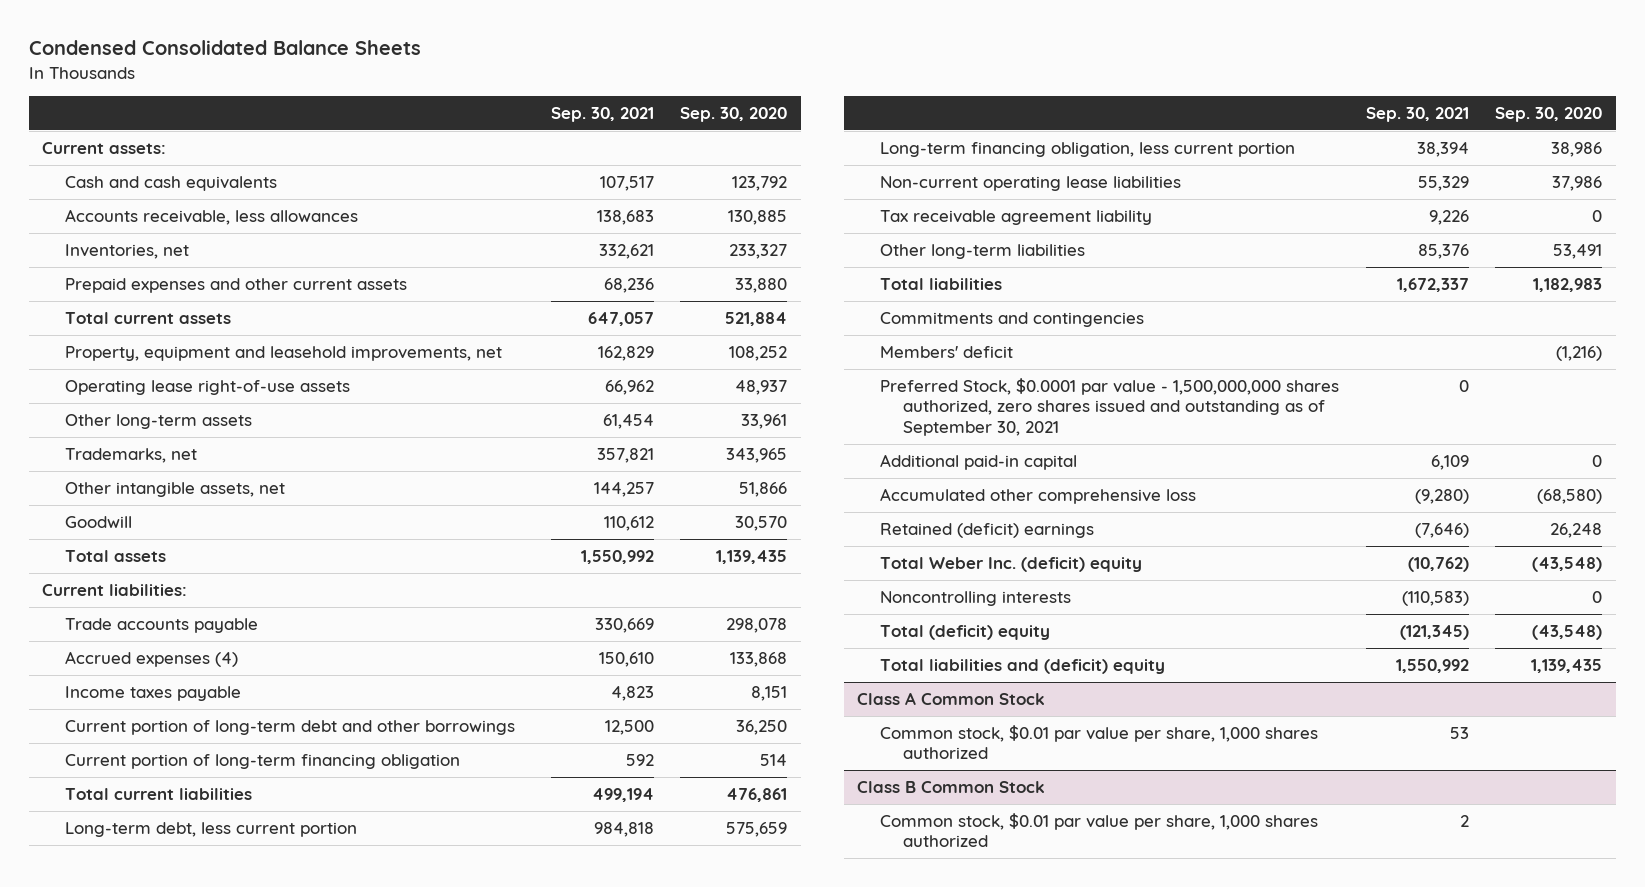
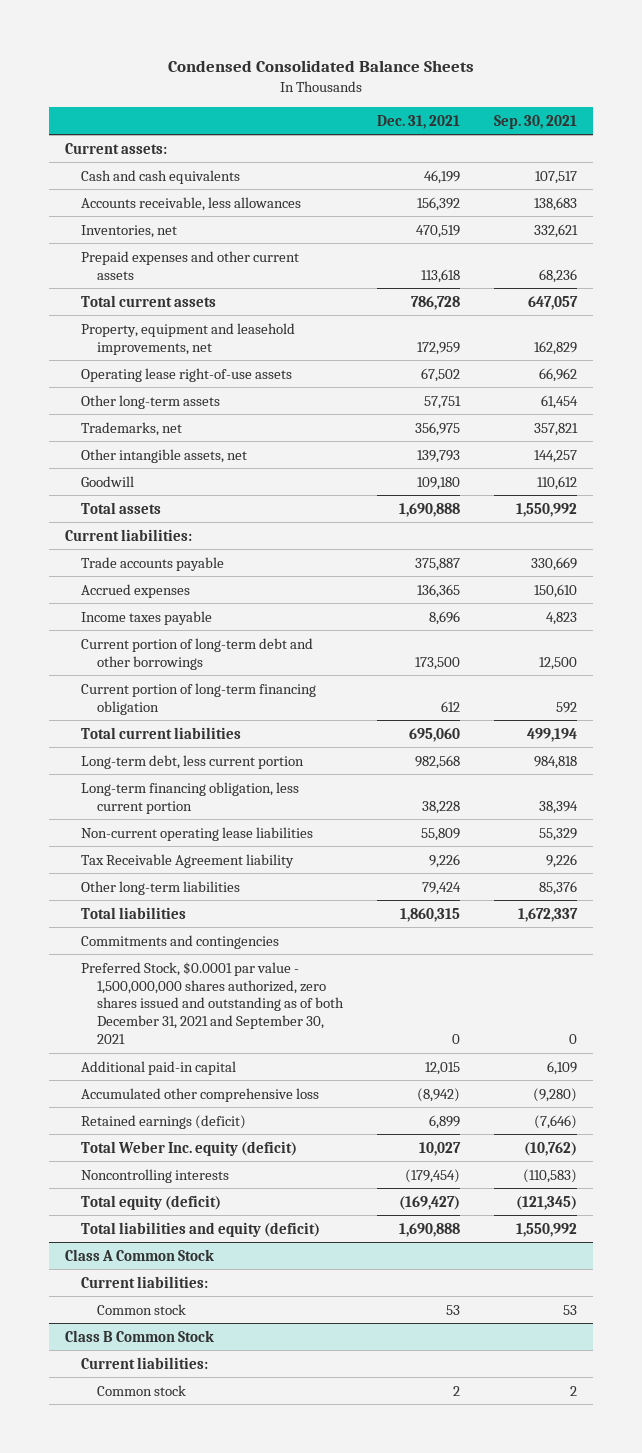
- | Sep. 30, 2021 | Sep. 30, 2020
+ | Dec. 31, 2021 | Sep. 30, 2021
- Accrued expenses (4) | 150,610 | 133,868
+ Accrued expenses | 136,365 | 150,610
- Tax receivable agreement liability | 9,226 | 0
+ Tax Receivable Agreement liability | 9,226 | 9,226
- Members' deficit | | (1,216)
- Preferred Stock, $0.0001 par value - 1,500,000,000 shares authorized, zero shares issued and outstanding as of September 30, 2021 | 0 |
+ Preferred Stock, $0.0001 par value - 1,500,000,000 shares authorized, zero shares issued and outstanding as of both December 31, 2021 and September 30, 2021 | 0 | 0
- Retained (deficit) earnings | (7,646) | 26,248
- Total Weber Inc. (deficit) equity | (10,762) | (43,548)
+ Retained earnings (deficit) | 6,899 | (7,646)
+ Total Weber Inc. equity (deficit) | 10,027 | (10,762)
- Total (deficit) equity | (121,345) | (43,548)
- Total liabilities and (deficit) equity | 1,550,992 | 1,139,435
+ Total equity (deficit) | (169,427) | (121,345)
+ Total liabilities and equity (deficit) | 1,690,888 | 1,550,992
@ Class A Common Stock
- Common stock, $0.01 par value per share, 1,000 shares authorized | 53 |
+ Current liabilities:
+ Common stock | 53 | 53
@ Class B Common Stock
- Common stock, $0.01 par value per share, 1,000 shares authorized | 2 |
+ Current liabilities:
+ Common stock | 2 | 2

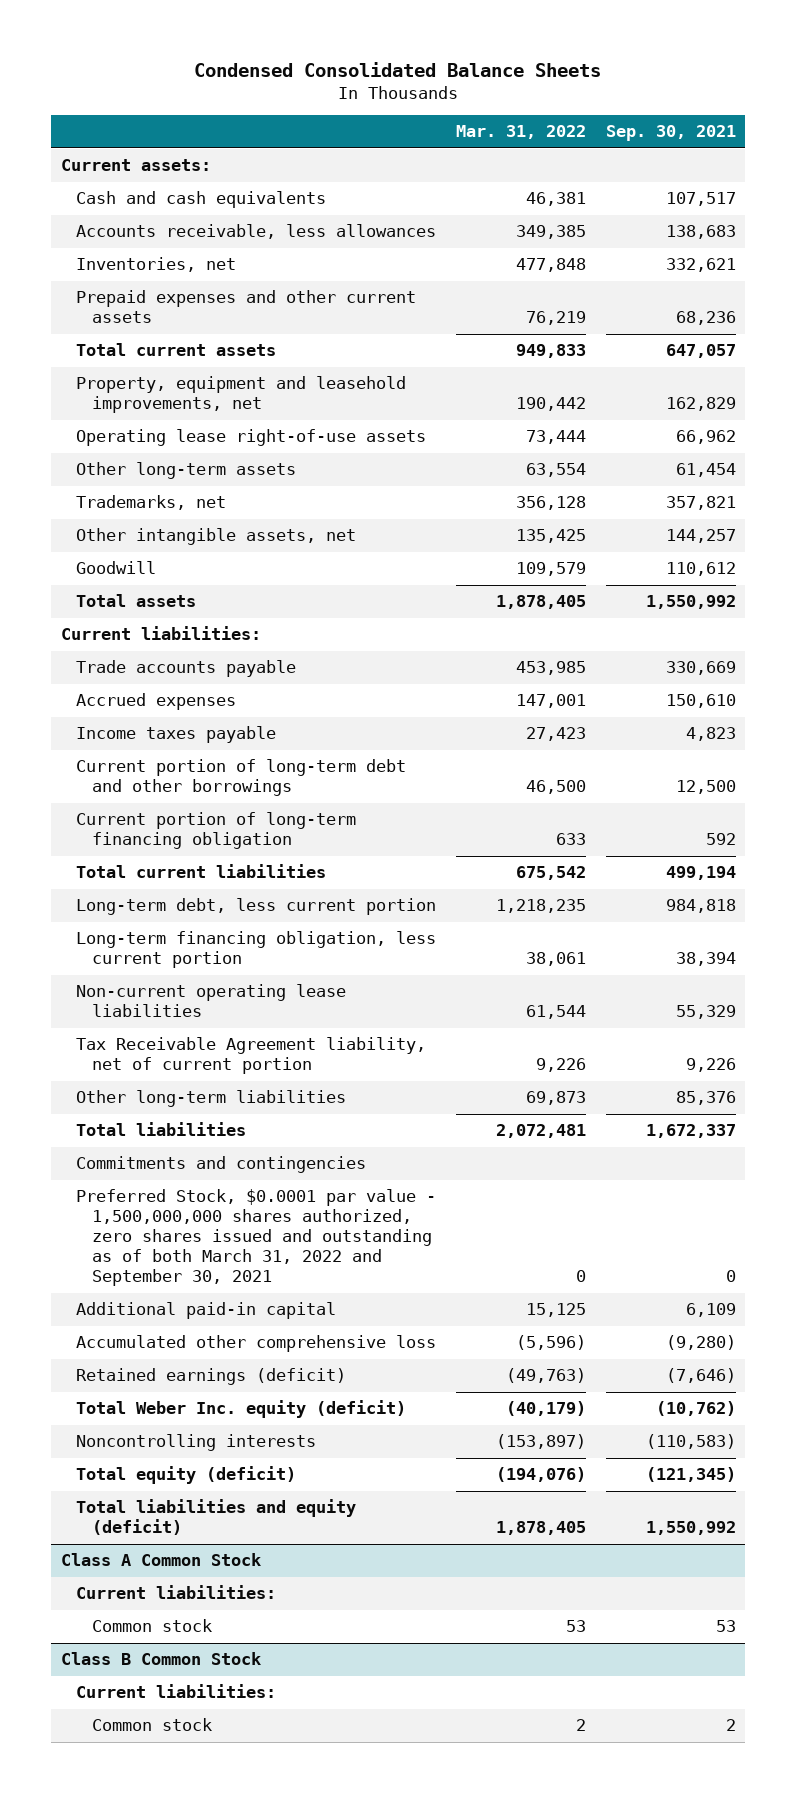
- | Dec. 31, 2021 | Sep. 30, 2021
+ | Mar. 31, 2022 | Sep. 30, 2021
- Tax Receivable Agreement liability | 9,226 | 9,226
+ Tax Receivable Agreement liability, net of current portion | 9,226 | 9,226
- Preferred Stock, $0.0001 par value - 1,500,000,000 shares authorized, zero shares issued and outstanding as of both December 31, 2021 and September 30, 2021 | 0 | 0
+ Preferred Stock, $0.0001 par value - 1,500,000,000 shares authorized, zero shares issued and outstanding as of both March 31, 2022 and September 30, 2021 | 0 | 0

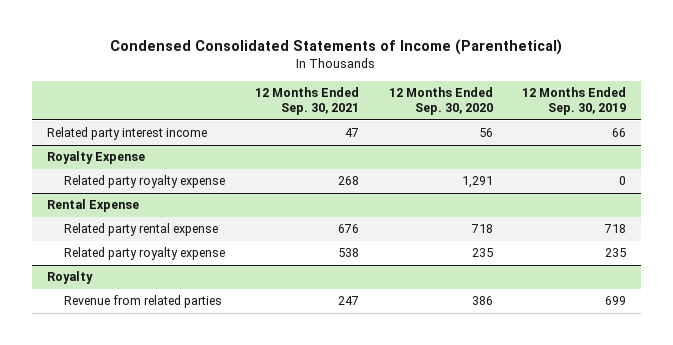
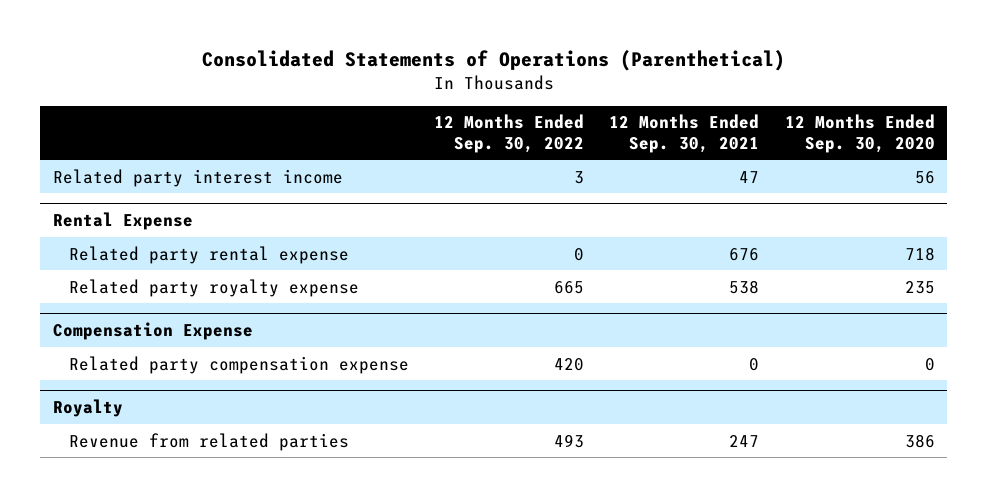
- Condensed Consolidated Statements of Income (Parenthetical)
+ Consolidated Statements of Operations (Parenthetical)
- | 12 Months Ended Sep. 30, 2021 | 12 Months Ended Sep. 30, 2020 | 12 Months Ended Sep. 30, 2019
+ | 12 Months Ended Sep. 30, 2022 | 12 Months Ended Sep. 30, 2021 | 12 Months Ended Sep. 30, 2020
- Royalty Expense
- Related party royalty expense | 268 | 1,291 | 0
+ Compensation Expense
+ Related party compensation expense | 420 | 0 | 0

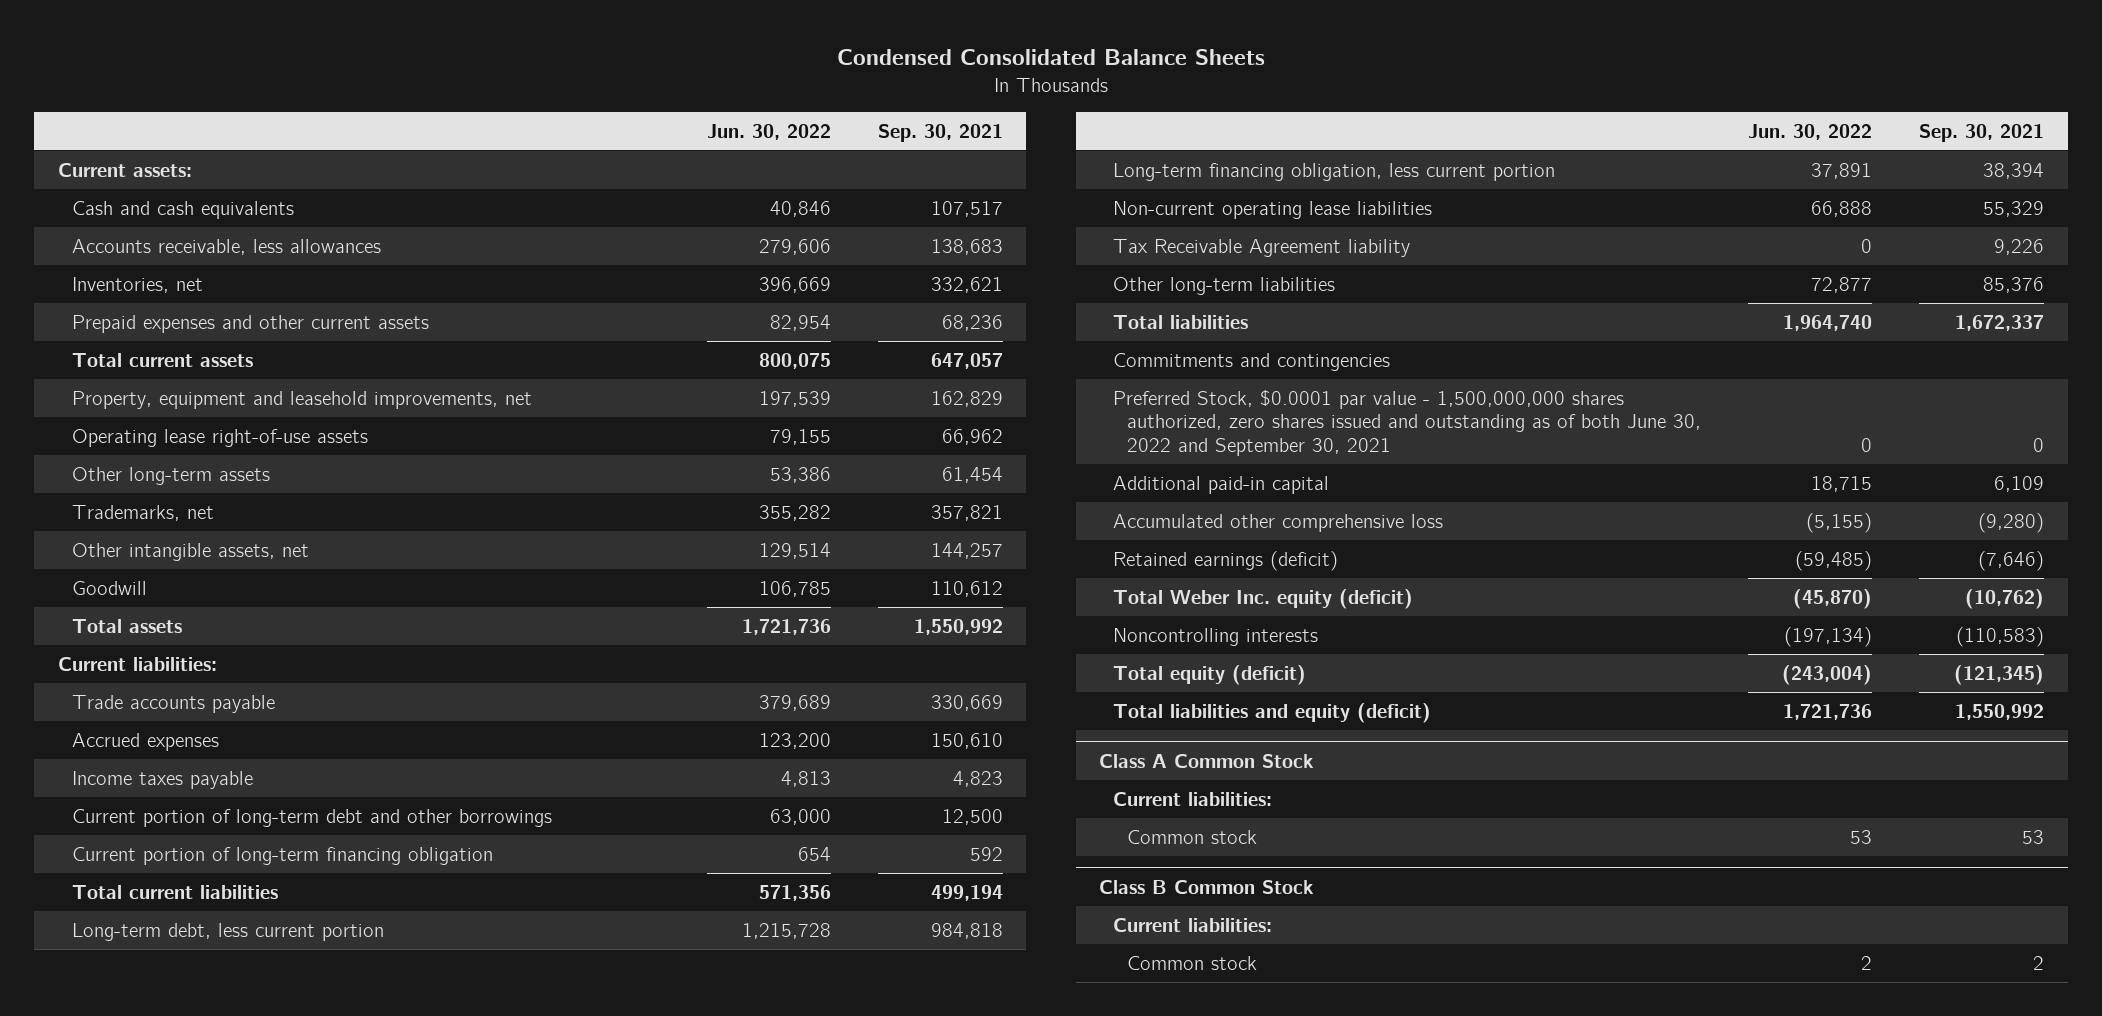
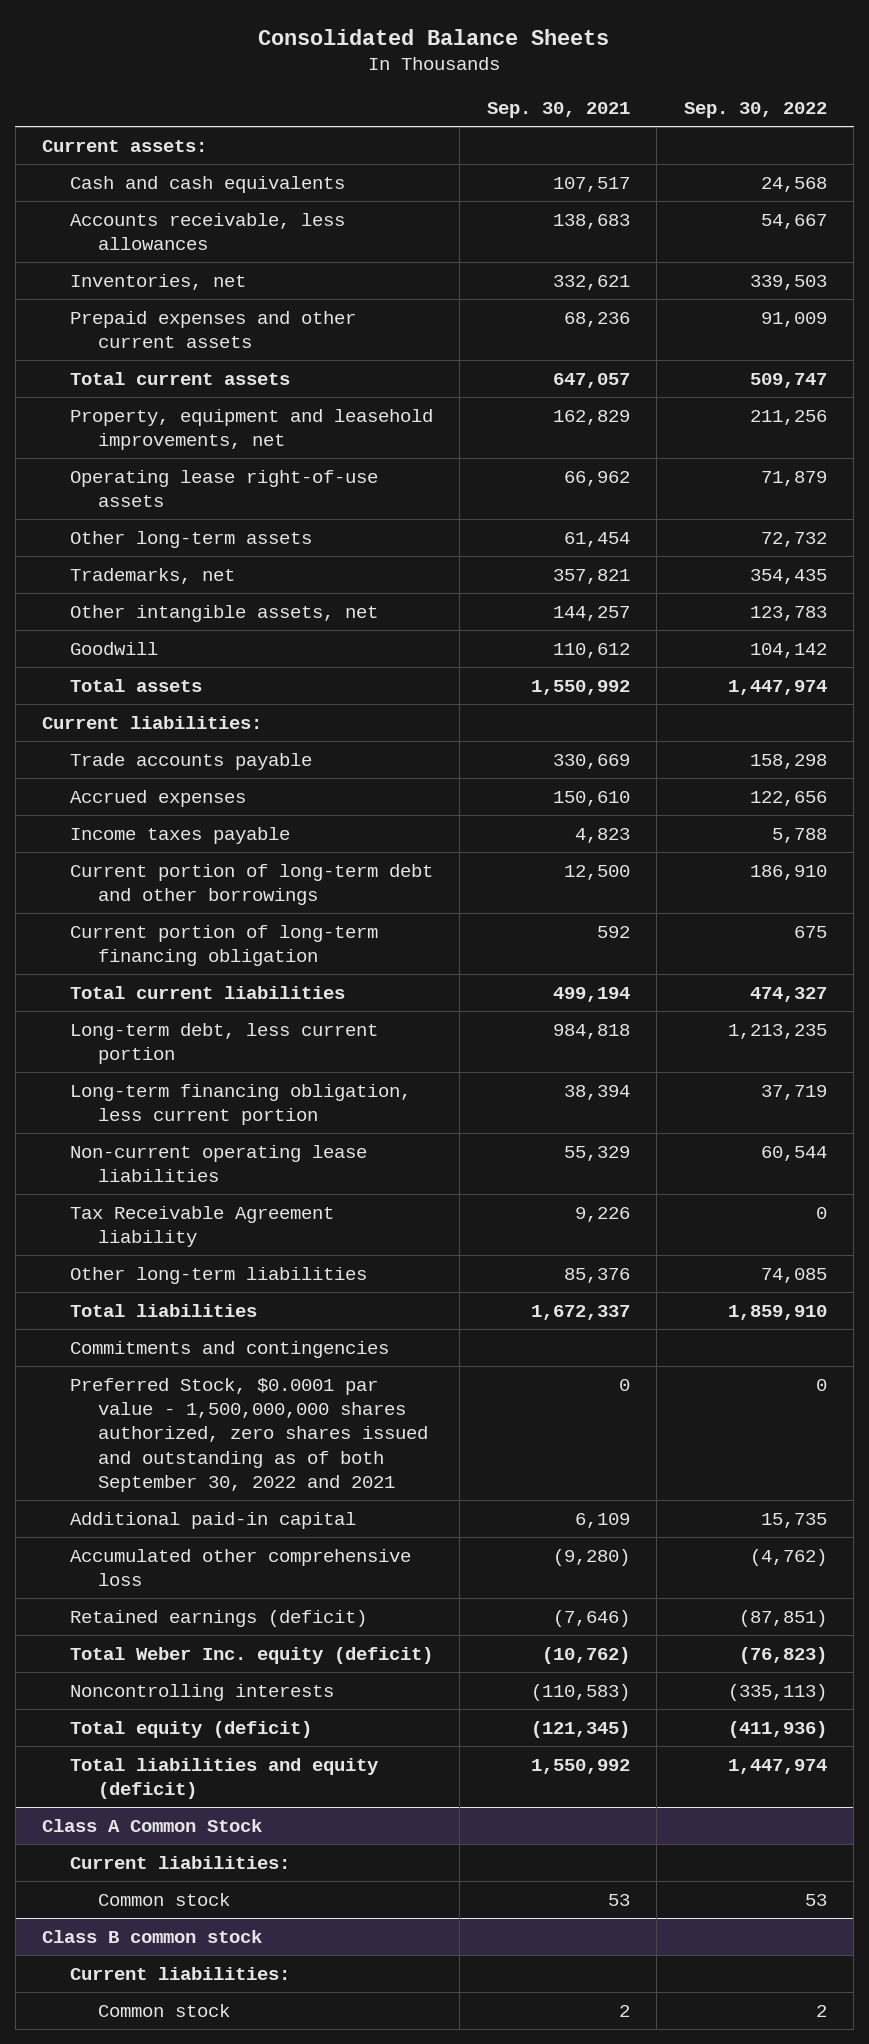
- Condensed Consolidated Balance Sheets
+ Consolidated Balance Sheets
- | Jun. 30, 2022 | Sep. 30, 2021
+ | Sep. 30, 2021 | Sep. 30, 2022
- Preferred Stock, $0.0001 par value - 1,500,000,000 shares authorized, zero shares issued and outstanding as of both June 30, 2022 and September 30, 2021 | 0 | 0
+ Preferred Stock, $0.0001 par value - 1,500,000,000 shares authorized, zero shares issued and outstanding as of both September 30, 2022 and 2021 | 0 | 0
- Class B Common Stock
+ Class B common stock

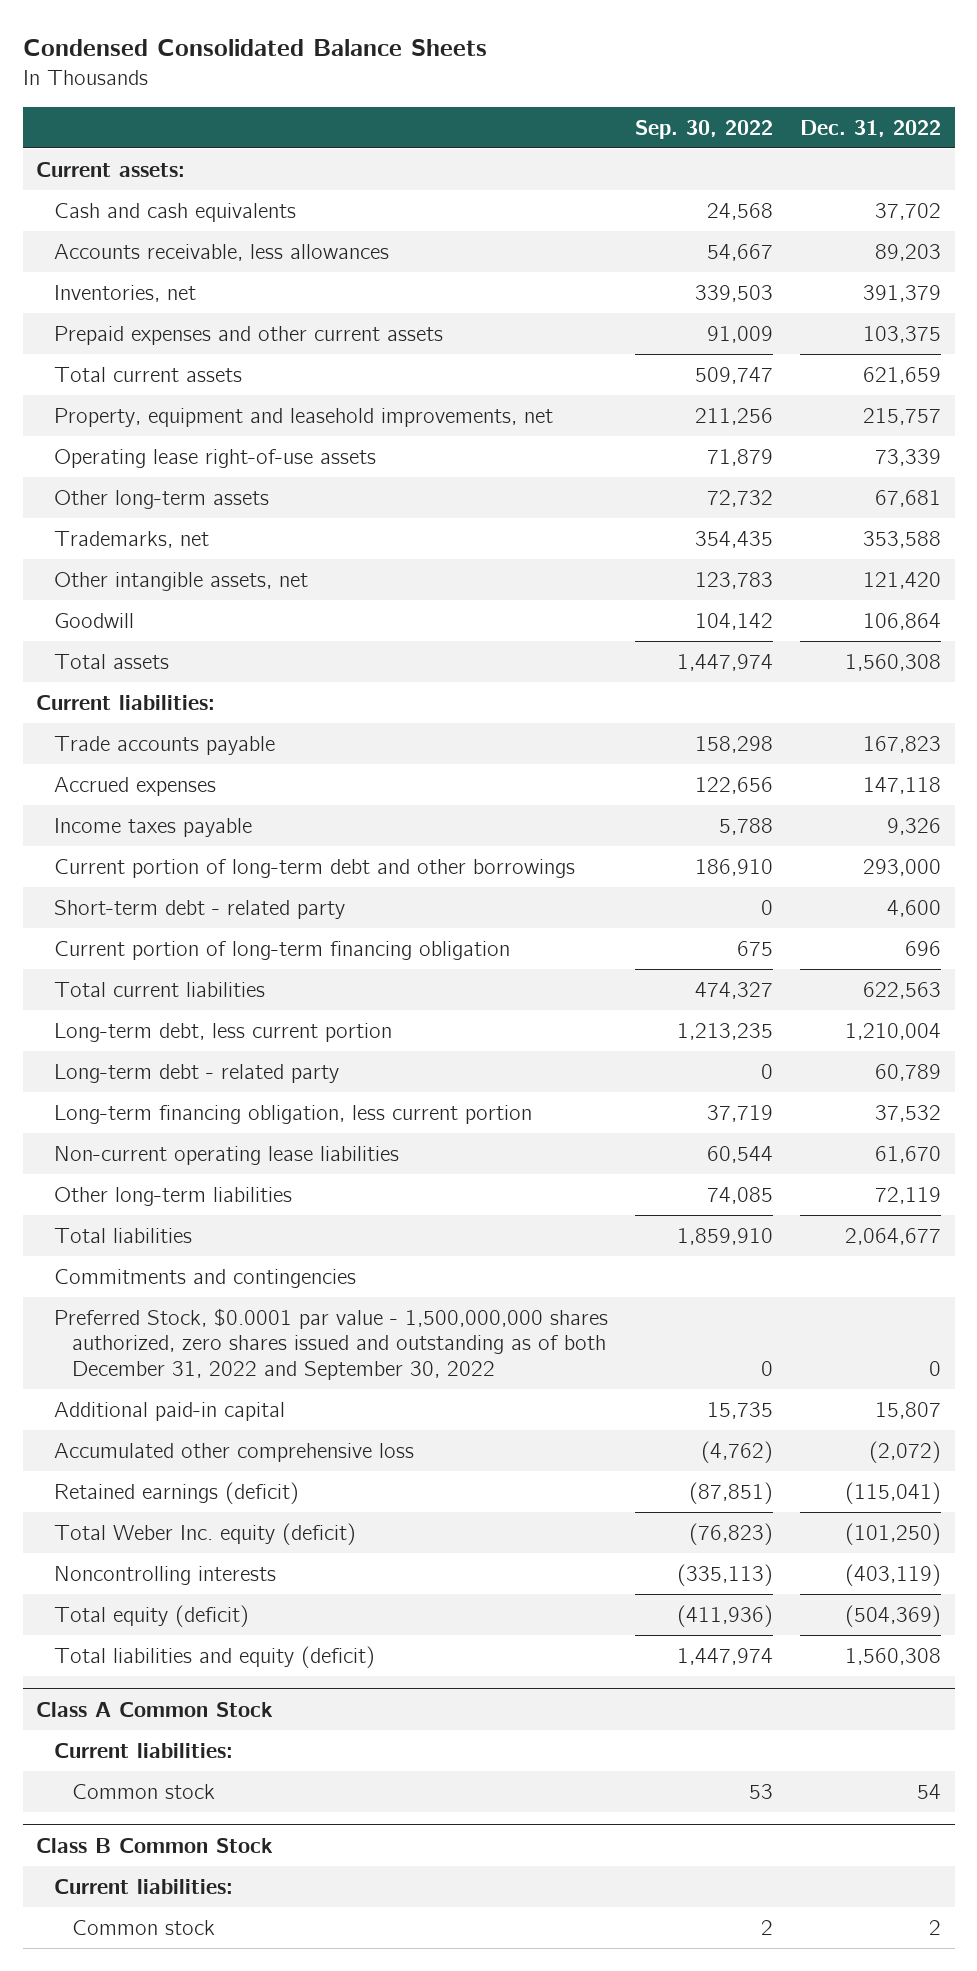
- Consolidated Balance Sheets
+ Condensed Consolidated Balance Sheets
- | Sep. 30, 2021 | Sep. 30, 2022
+ | Sep. 30, 2022 | Dec. 31, 2022
+ Short-term debt - related party | 0 | 4,600
+ Long-term debt - related party | 0 | 60,789
- Tax Receivable Agreement liability | 9,226 | 0
- Preferred Stock, $0.0001 par value - 1,500,000,000 shares authorized, zero shares issued and outstanding as of both September 30, 2022 and 2021 | 0 | 0
+ Preferred Stock, $0.0001 par value - 1,500,000,000 shares authorized, zero shares issued and outstanding as of both December 31, 2022 and September 30, 2022 | 0 | 0
- Class B common stock
+ Class B Common Stock

